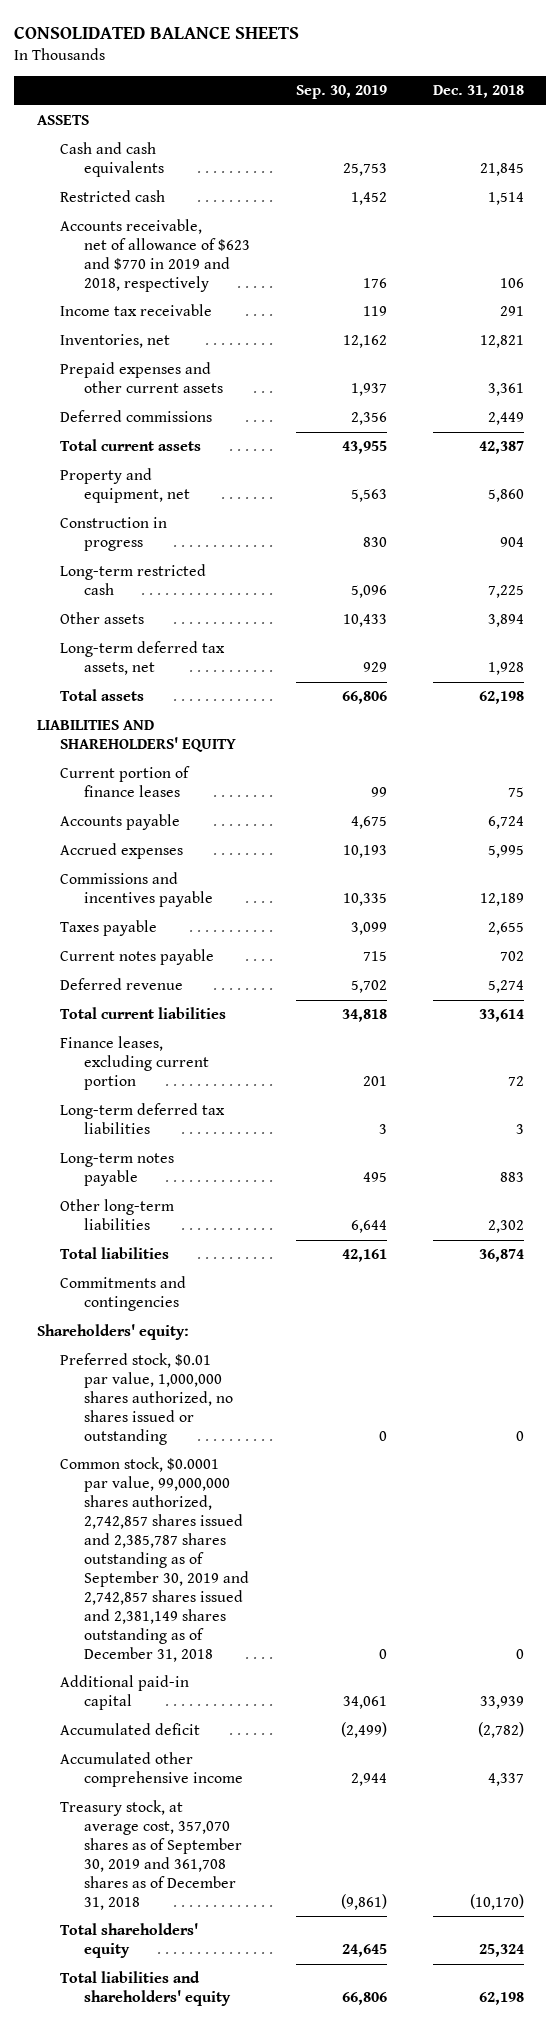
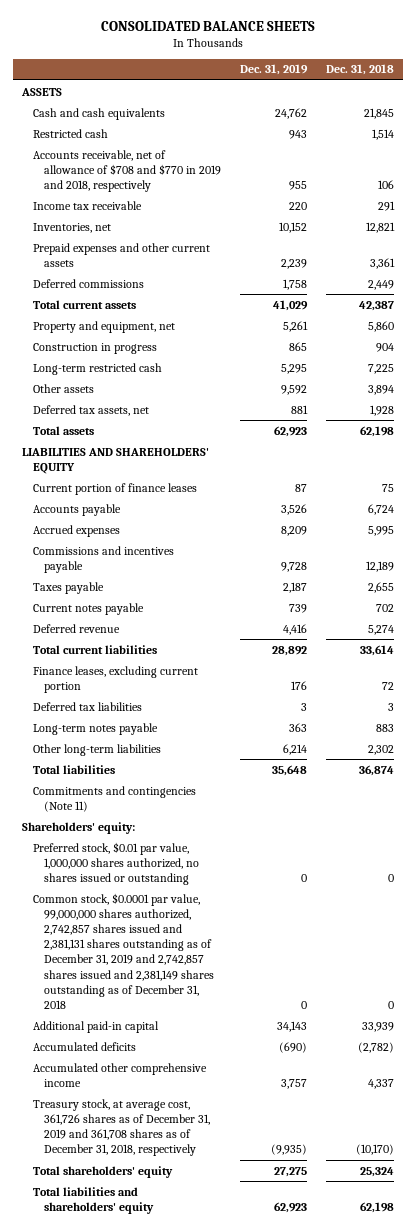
- | Sep. 30, 2019 | Dec. 31, 2018
+ | Dec. 31, 2019 | Dec. 31, 2018
- Accounts receivable, net of allowance of $623 and $770 in 2019 and 2018, respectively | 176 | 106
+ Accounts receivable, net of allowance of $708 and $770 in 2019 and 2018, respectively | 955 | 106
- Long-term deferred tax assets, net | 929 | 1,928
+ Deferred tax assets, net | 881 | 1,928
- Long-term deferred tax liabilities | 3 | 3
+ Deferred tax liabilities | 3 | 3
- Commitments and contingencies
+ Commitments and contingencies (Note 11)
- Common stock, $0.0001 par value, 99,000,000 shares authorized, 2,742,857 shares issued and 2,385,787 shares outstanding as of September 30, 2019 and 2,742,857 shares issued and 2,381,149 shares outstanding as of December 31, 2018 | 0 | 0
+ Common stock, $0.0001 par value, 99,000,000 shares authorized, 2,742,857 shares issued and 2,381,131 shares outstanding as of December 31, 2019 and 2,742,857 shares issued and 2,381,149 shares outstanding as of December 31, 2018 | 0 | 0
- Accumulated deficit | (2,499) | (2,782)
+ Accumulated deficits | (690) | (2,782)
- Treasury stock, at average cost, 357,070 shares as of September 30, 2019 and 361,708 shares as of December 31, 2018 | (9,861) | (10,170)
+ Treasury stock, at average cost, 361,726 shares as of December 31, 2019 and 361,708 shares as of December 31, 2018, respectively | (9,935) | (10,170)

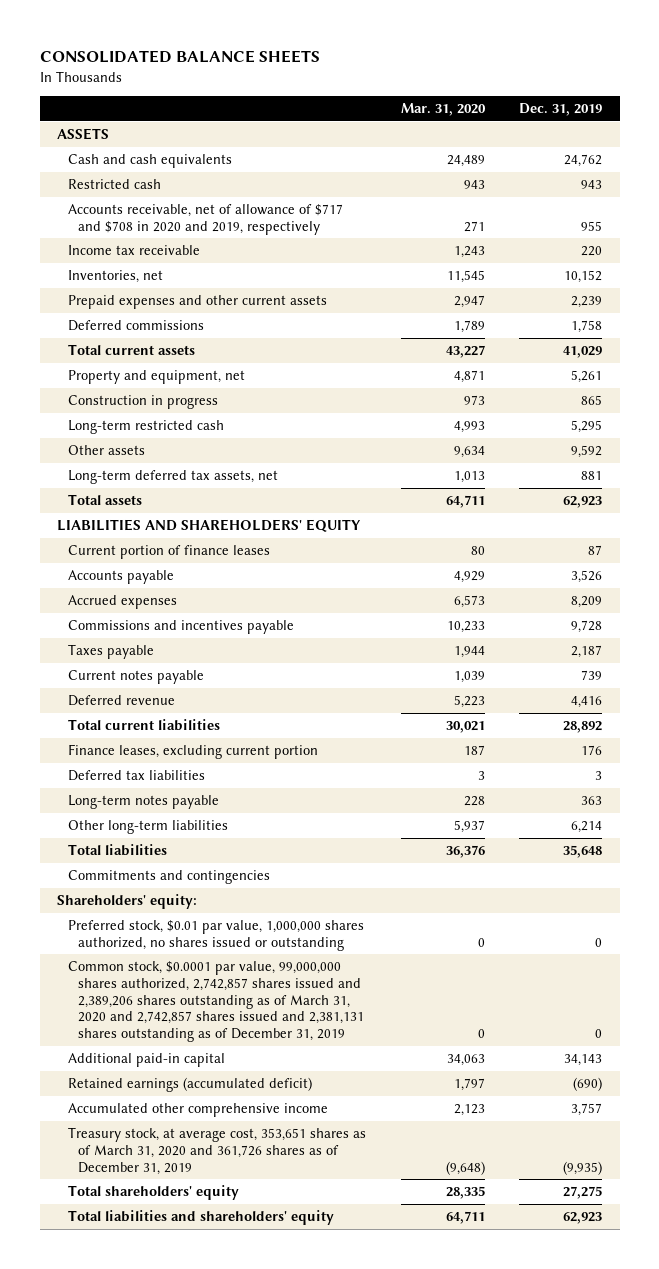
- | Dec. 31, 2019 | Dec. 31, 2018
+ | Mar. 31, 2020 | Dec. 31, 2019
- Accounts receivable, net of allowance of $708 and $770 in 2019 and 2018, respectively | 955 | 106
+ Accounts receivable, net of allowance of $717 and $708 in 2020 and 2019, respectively | 271 | 955
- Deferred tax assets, net | 881 | 1,928
+ Long-term deferred tax assets, net | 1,013 | 881
- Commitments and contingencies (Note 11)
+ Commitments and contingencies
- Common stock, $0.0001 par value, 99,000,000 shares authorized, 2,742,857 shares issued and 2,381,131 shares outstanding as of December 31, 2019 and 2,742,857 shares issued and 2,381,149 shares outstanding as of December 31, 2018 | 0 | 0
+ Common stock, $0.0001 par value, 99,000,000 shares authorized, 2,742,857 shares issued and 2,389,206 shares outstanding as of March 31, 2020 and 2,742,857 shares issued and 2,381,131 shares outstanding as of December 31, 2019 | 0 | 0
- Accumulated deficits | (690) | (2,782)
+ Retained earnings (accumulated deficit) | 1,797 | (690)
- Treasury stock, at average cost, 361,726 shares as of December 31, 2019 and 361,708 shares as of December 31, 2018, respectively | (9,935) | (10,170)
+ Treasury stock, at average cost, 353,651 shares as of March 31, 2020 and 361,726 shares as of December 31, 2019 | (9,648) | (9,935)

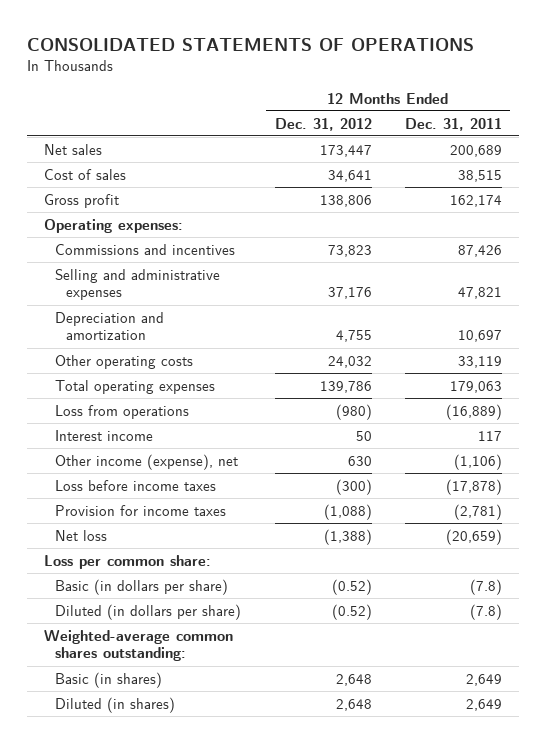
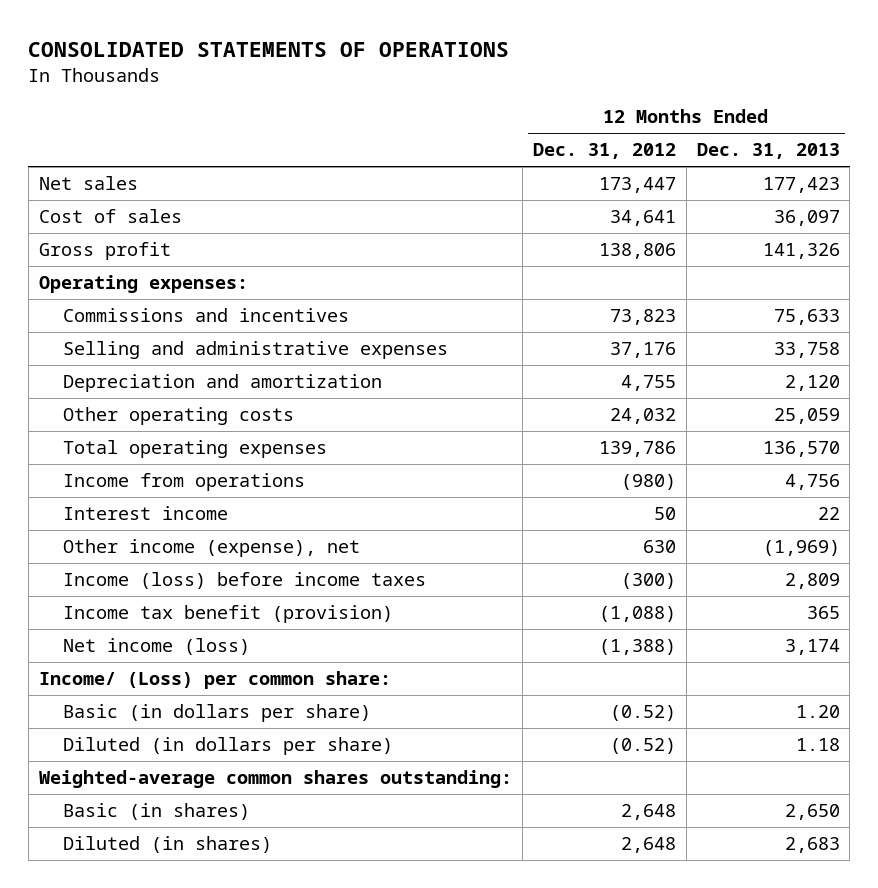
- | 12 Months Ended Dec. 31, 2012 | 12 Months Ended Dec. 31, 2011
+ | 12 Months Ended Dec. 31, 2012 | 12 Months Ended Dec. 31, 2013
- Loss from operations | (980) | (16,889)
+ Income from operations | (980) | 4,756
- Loss before income taxes | (300) | (17,878)
- Provision for income taxes | (1,088) | (2,781)
- Net loss | (1,388) | (20,659)
- Loss per common share:
+ Income (loss) before income taxes | (300) | 2,809
+ Income tax benefit (provision) | (1,088) | 365
+ Net income (loss) | (1,388) | 3,174
+ Income/ (Loss) per common share:

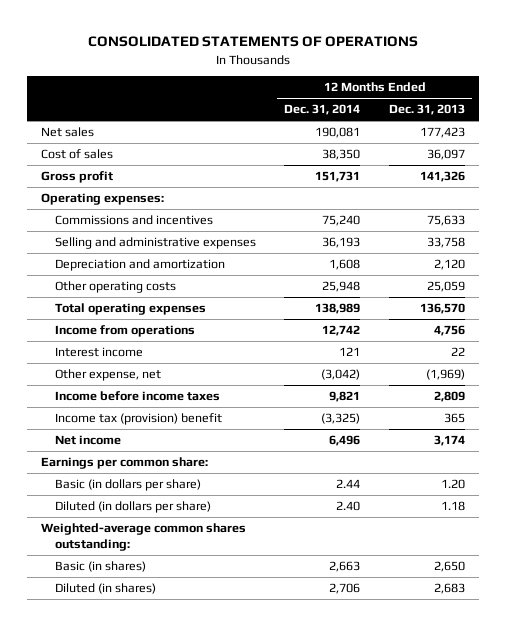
- | 12 Months Ended Dec. 31, 2012 | 12 Months Ended Dec. 31, 2013
+ | 12 Months Ended Dec. 31, 2014 | 12 Months Ended Dec. 31, 2013
- Other income (expense), net | 630 | (1,969)
- Income (loss) before income taxes | (300) | 2,809
- Income tax benefit (provision) | (1,088) | 365
- Net income (loss) | (1,388) | 3,174
- Income/ (Loss) per common share:
+ Other expense, net | (3,042) | (1,969)
+ Income before income taxes | 9,821 | 2,809
+ Income tax (provision) benefit | (3,325) | 365
+ Net income | 6,496 | 3,174
+ Earnings per common share:

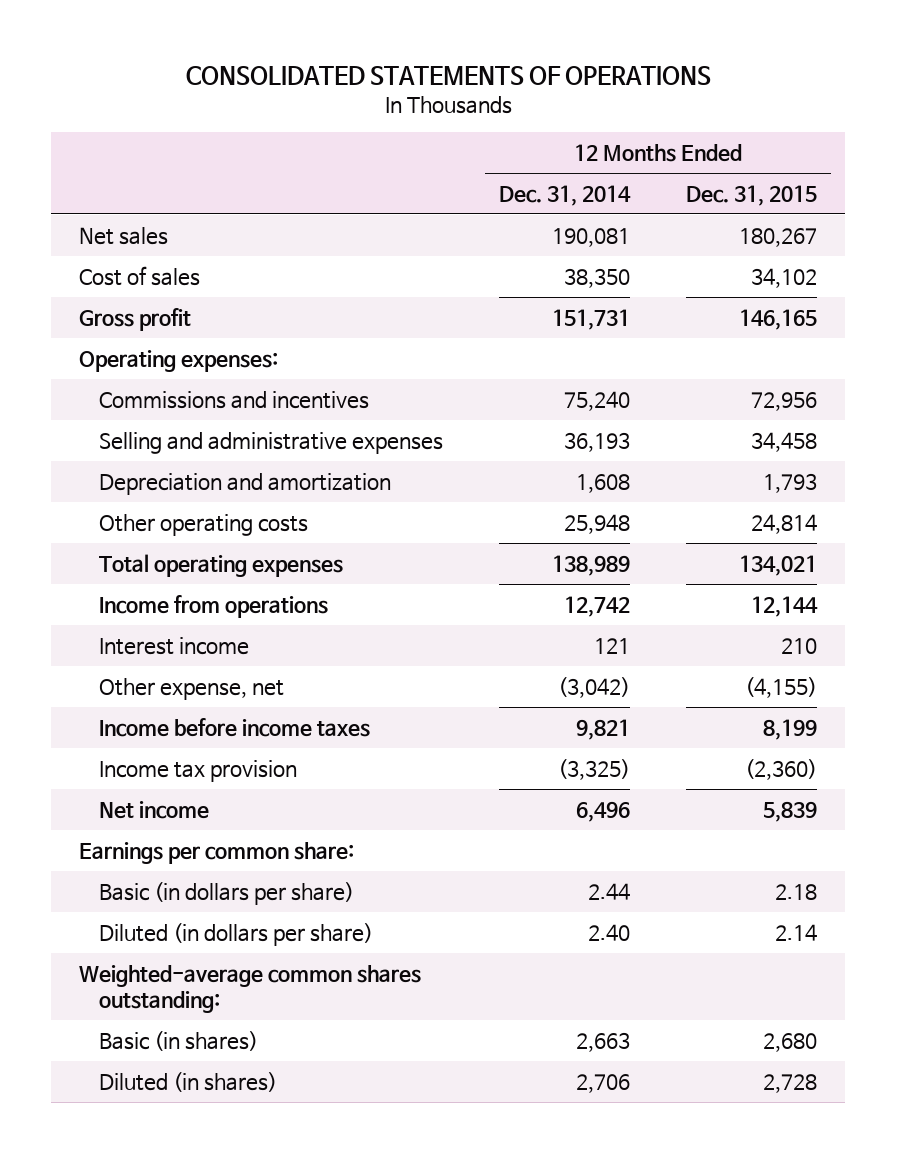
- | 12 Months Ended Dec. 31, 2014 | 12 Months Ended Dec. 31, 2013
+ | 12 Months Ended Dec. 31, 2014 | 12 Months Ended Dec. 31, 2015
- Income tax (provision) benefit | (3,325) | 365
+ Income tax provision | (3,325) | (2,360)

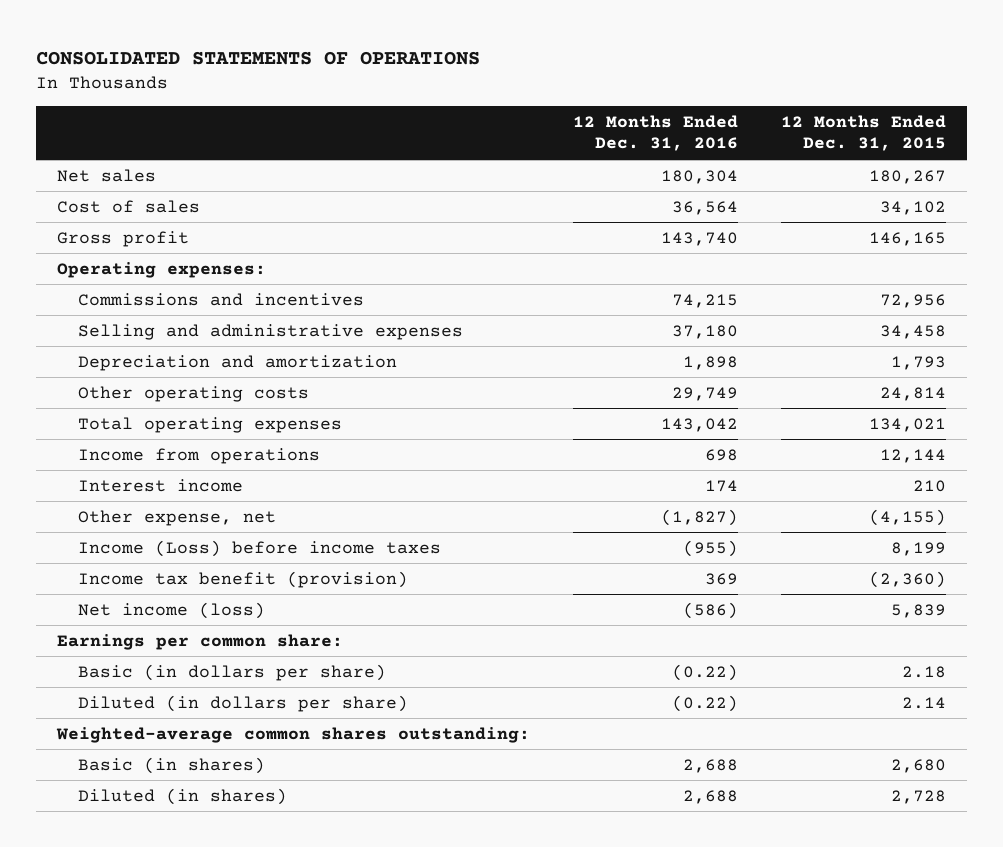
- | 12 Months Ended Dec. 31, 2014 | 12 Months Ended Dec. 31, 2015
+ | 12 Months Ended Dec. 31, 2016 | 12 Months Ended Dec. 31, 2015
- Income before income taxes | 9,821 | 8,199
- Income tax provision | (3,325) | (2,360)
- Net income | 6,496 | 5,839
+ Income (Loss) before income taxes | (955) | 8,199
+ Income tax benefit (provision) | 369 | (2,360)
+ Net income (loss) | (586) | 5,839

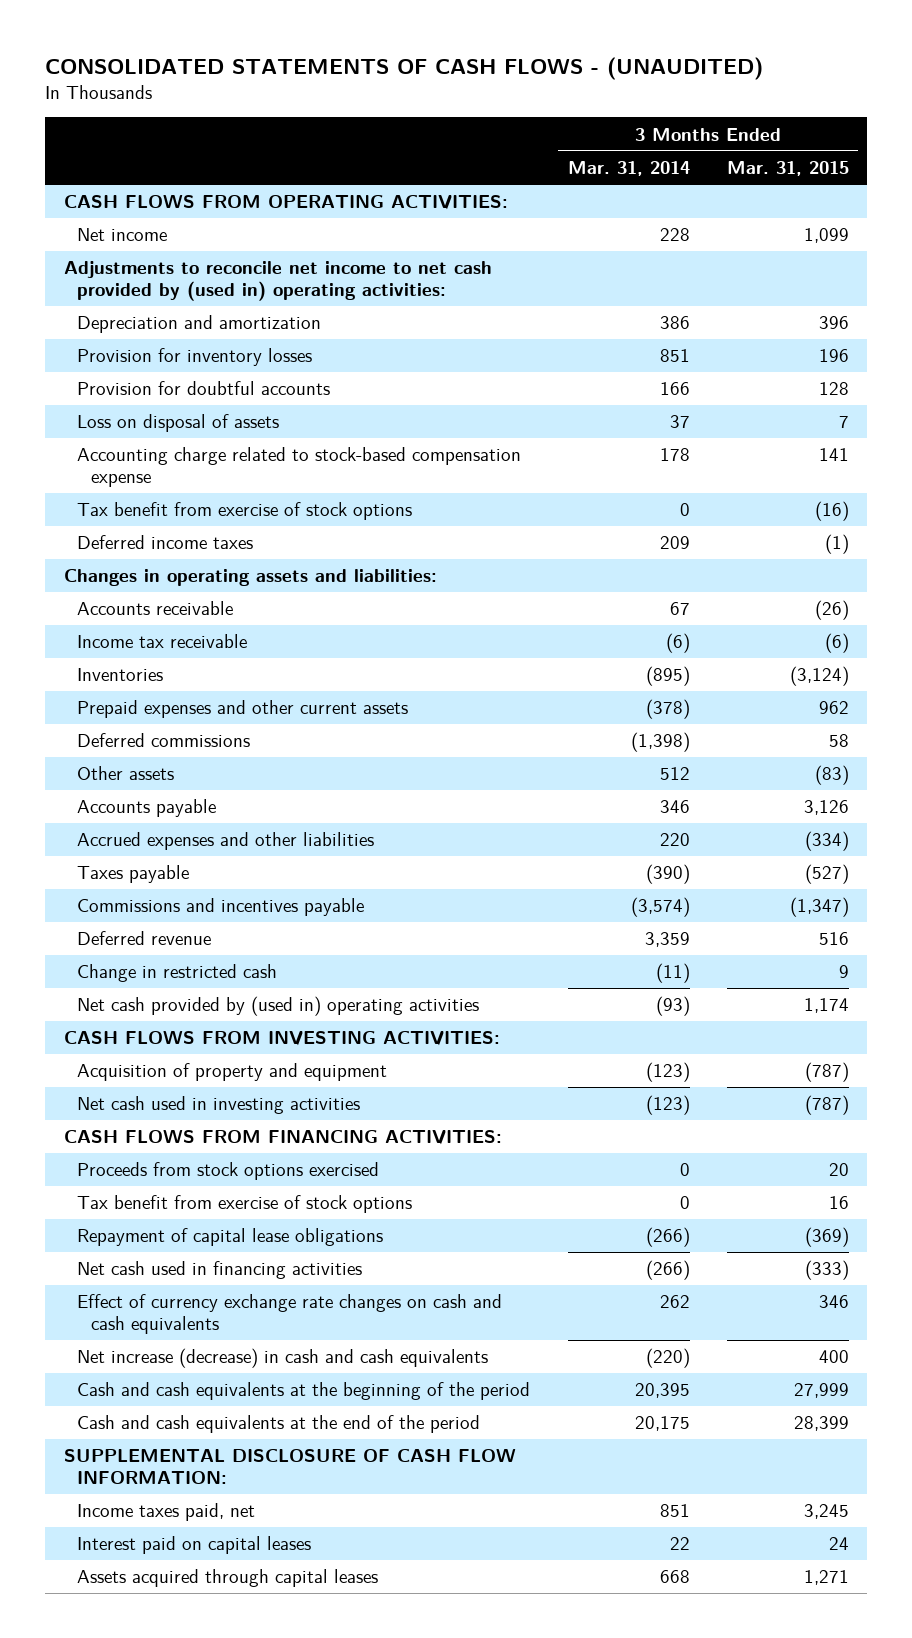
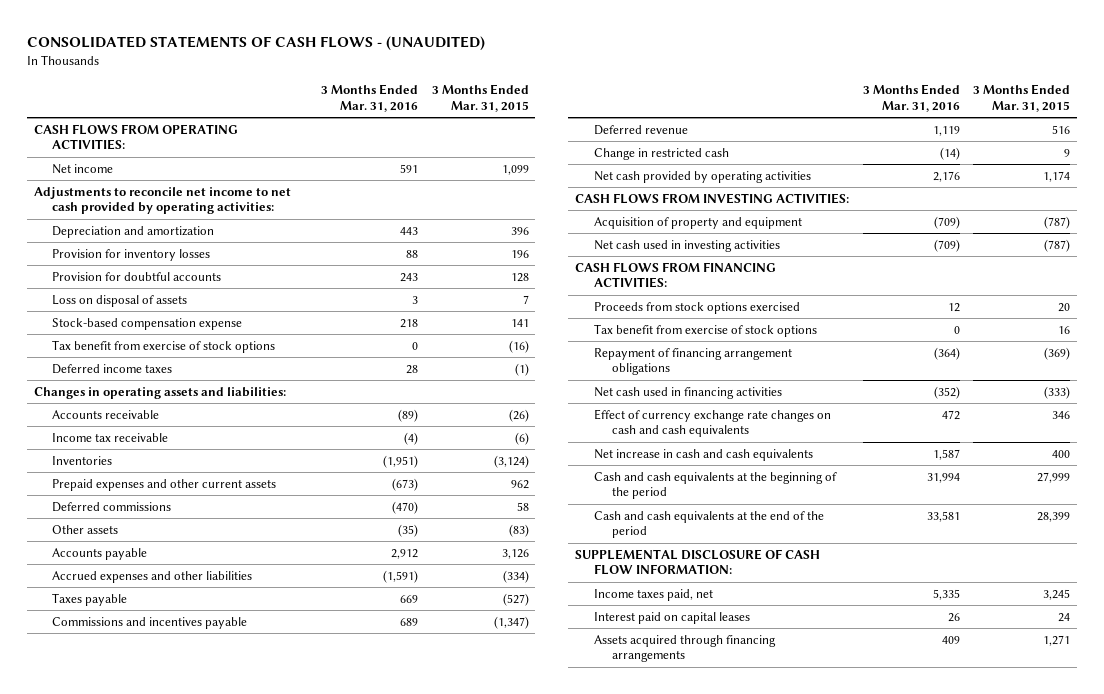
- | 3 Months Ended Mar. 31, 2014 | 3 Months Ended Mar. 31, 2015
+ | 3 Months Ended Mar. 31, 2016 | 3 Months Ended Mar. 31, 2015
- Adjustments to reconcile net income to net cash provided by (used in) operating activities:
+ Adjustments to reconcile net income to net cash provided by operating activities:
- Accounting charge related to stock-based compensation expense | 178 | 141
+ Stock-based compensation expense | 218 | 141
- Net cash provided by (used in) operating activities | (93) | 1,174
+ Net cash provided by operating activities | 2,176 | 1,174
- Repayment of capital lease obligations | (266) | (369)
+ Repayment of financing arrangement obligations | (364) | (369)
- Net increase (decrease) in cash and cash equivalents | (220) | 400
+ Net increase in cash and cash equivalents | 1,587 | 400
- Assets acquired through capital leases | 668 | 1,271
+ Assets acquired through financing arrangements | 409 | 1,271

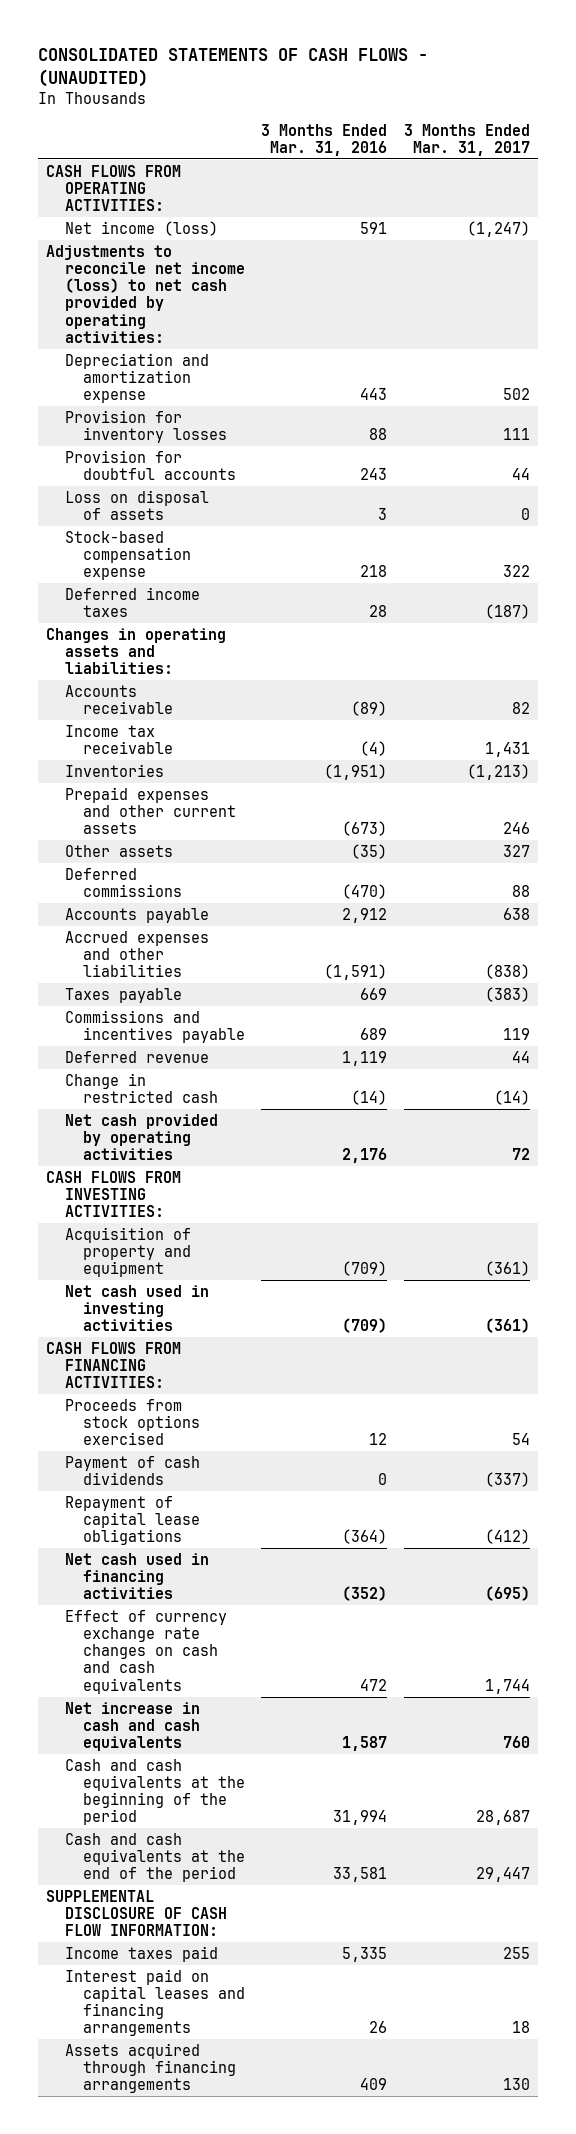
- | 3 Months Ended Mar. 31, 2016 | 3 Months Ended Mar. 31, 2015
+ | 3 Months Ended Mar. 31, 2016 | 3 Months Ended Mar. 31, 2017
- Net income | 591 | 1,099
- Adjustments to reconcile net income to net cash provided by operating activities:
- Depreciation and amortization | 443 | 396
+ Net income (loss) | 591 | (1,247)
+ Adjustments to reconcile net income (loss) to net cash provided by operating activities:
+ Depreciation and amortization expense | 443 | 502
- Tax benefit from exercise of stock options | 0 | (16)
moved down: Deferred commissions | (470) | 88
- Tax benefit from exercise of stock options | 0 | 16
- Repayment of financing arrangement obligations | (364) | (369)
+ Payment of cash dividends | 0 | (337)
+ Repayment of capital lease obligations | (364) | (412)
- Income taxes paid, net | 5,335 | 3,245
- Interest paid on capital leases | 26 | 24
+ Income taxes paid | 5,335 | 255
+ Interest paid on capital leases and financing arrangements | 26 | 18

